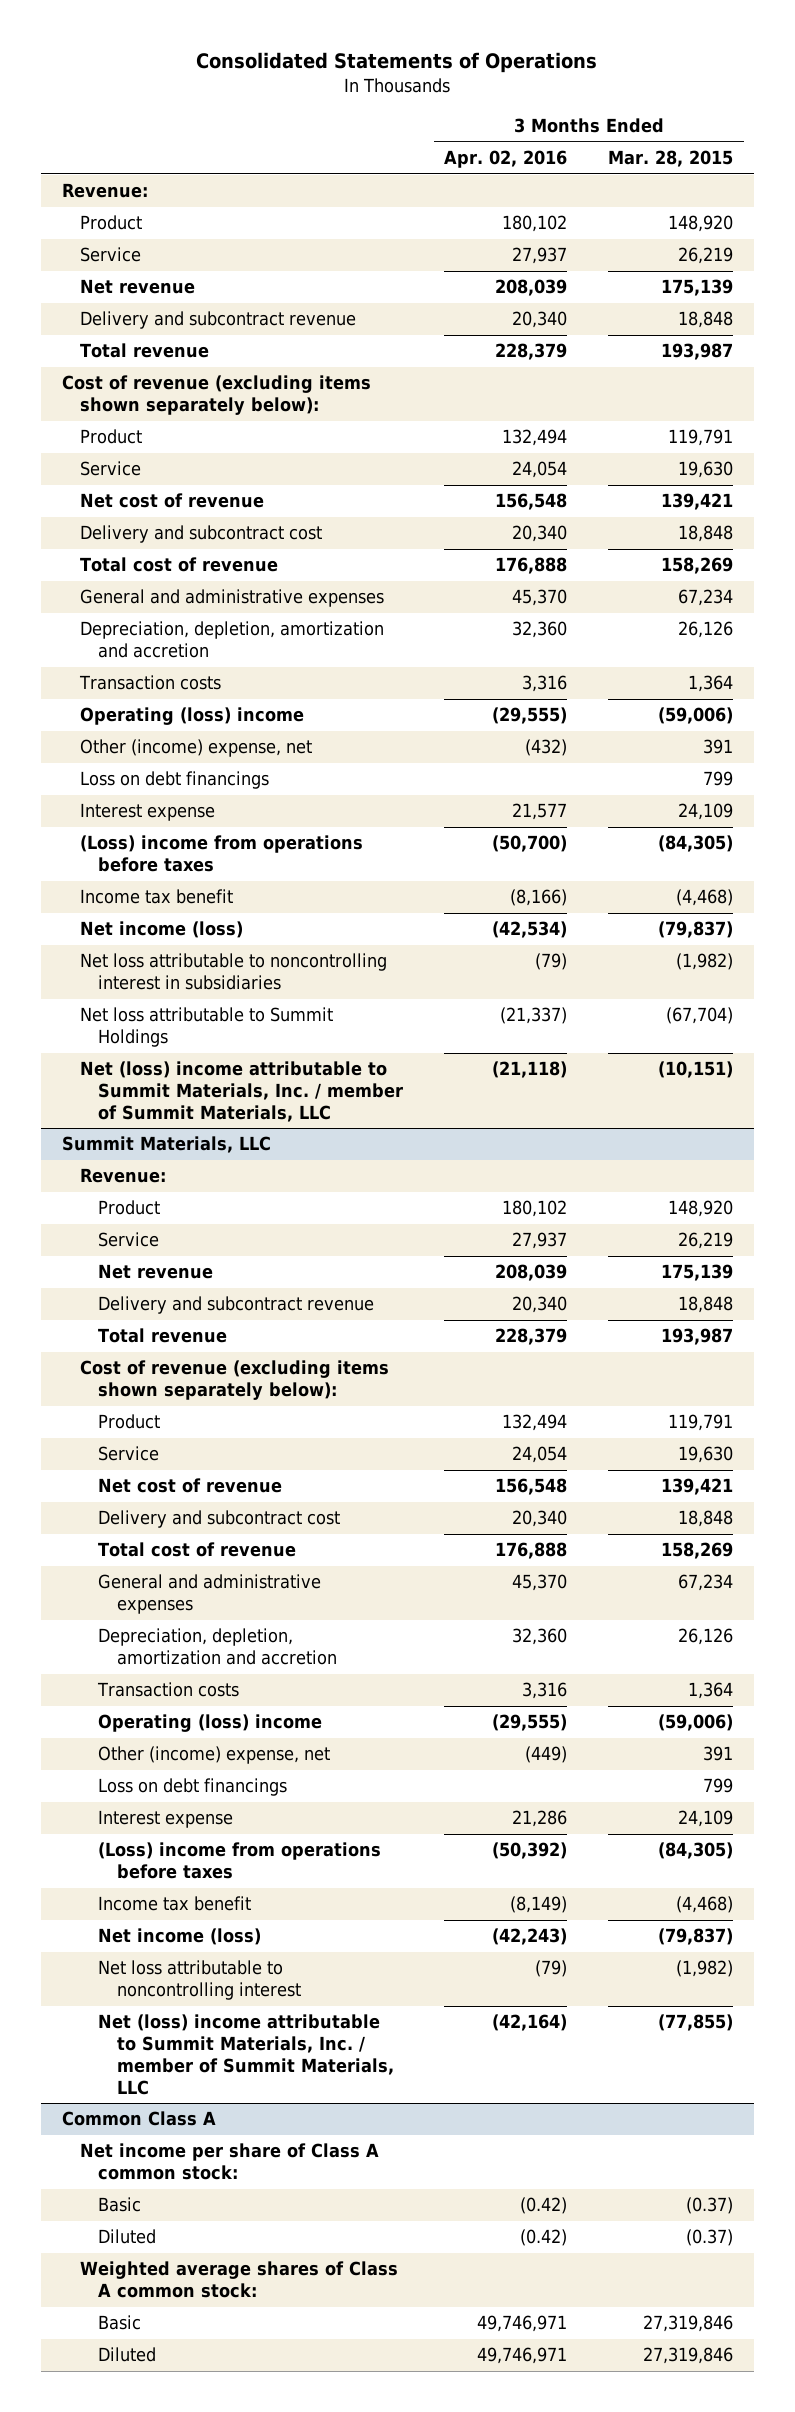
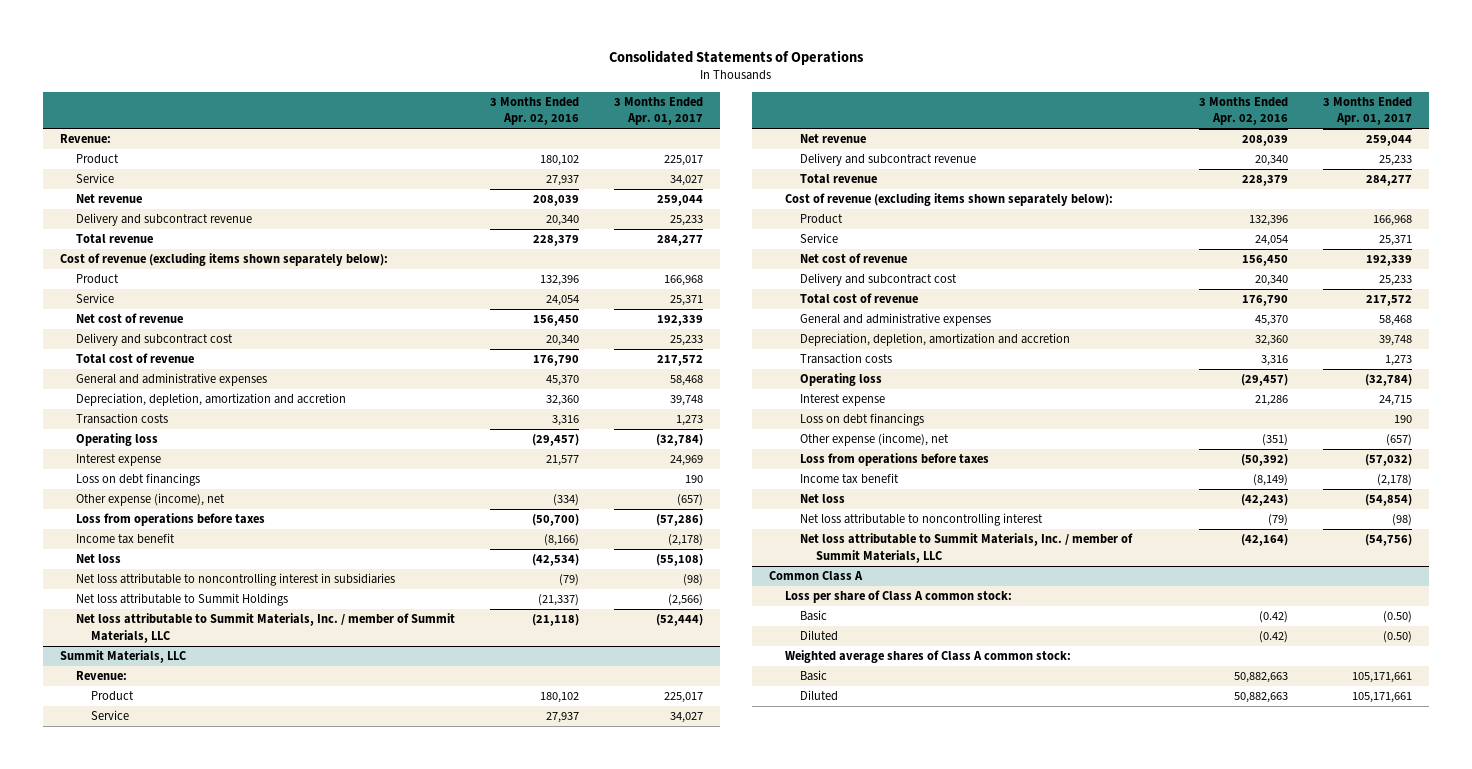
- | 3 Months Ended Apr. 02, 2016 | 3 Months Ended Mar. 28, 2015
+ | 3 Months Ended Apr. 02, 2016 | 3 Months Ended Apr. 01, 2017
- Product | 132,494 | 119,791
+ Product | 132,396 | 166,968
- Net cost of revenue | 156,548 | 139,421
+ Net cost of revenue | 156,450 | 192,339
- Total cost of revenue | 176,888 | 158,269
+ Total cost of revenue | 176,790 | 217,572
- Operating (loss) income | (29,555) | (59,006)
- Other (income) expense, net | (432) | 391
+ Operating loss | (29,457) | (32,784)
- (Loss) income from operations before taxes | (50,700) | (84,305)
moved down: Loss on debt financings | | 190
+ Other expense (income), net | (334) | (657)
+ Loss from operations before taxes | (50,700) | (57,286)
- Net income (loss) | (42,534) | (79,837)
+ Net loss | (42,534) | (55,108)
- Net (loss) income attributable to Summit Materials, Inc. / member of Summit Materials, LLC | (21,118) | (10,151)
+ Net loss attributable to Summit Materials, Inc. / member of Summit Materials, LLC | (21,118) | (52,444)
@ Summit Materials, LLC
- Product | 132,494 | 119,791
+ Product | 132,396 | 166,968
- Net cost of revenue | 156,548 | 139,421
+ Net cost of revenue | 156,450 | 192,339
- Total cost of revenue | 176,888 | 158,269
+ Total cost of revenue | 176,790 | 217,572
- Operating (loss) income | (29,555) | (59,006)
- Other (income) expense, net | (449) | 391
+ Operating loss | (29,457) | (32,784)
- (Loss) income from operations before taxes | (50,392) | (84,305)
moved down: Loss on debt financings | | 190
+ Other expense (income), net | (351) | (657)
+ Loss from operations before taxes | (50,392) | (57,032)
- Net income (loss) | (42,243) | (79,837)
+ Net loss | (42,243) | (54,854)
- Net (loss) income attributable to Summit Materials, Inc. / member of Summit Materials, LLC | (42,164) | (77,855)
+ Net loss attributable to Summit Materials, Inc. / member of Summit Materials, LLC | (42,164) | (54,756)
@ Common Class A
- Net income per share of Class A common stock:
+ Loss per share of Class A common stock:
- Basic | 49,746,971 | 27,319,846
- Diluted | 49,746,971 | 27,319,846
+ Basic | 50,882,663 | 105,171,661
+ Diluted | 50,882,663 | 105,171,661

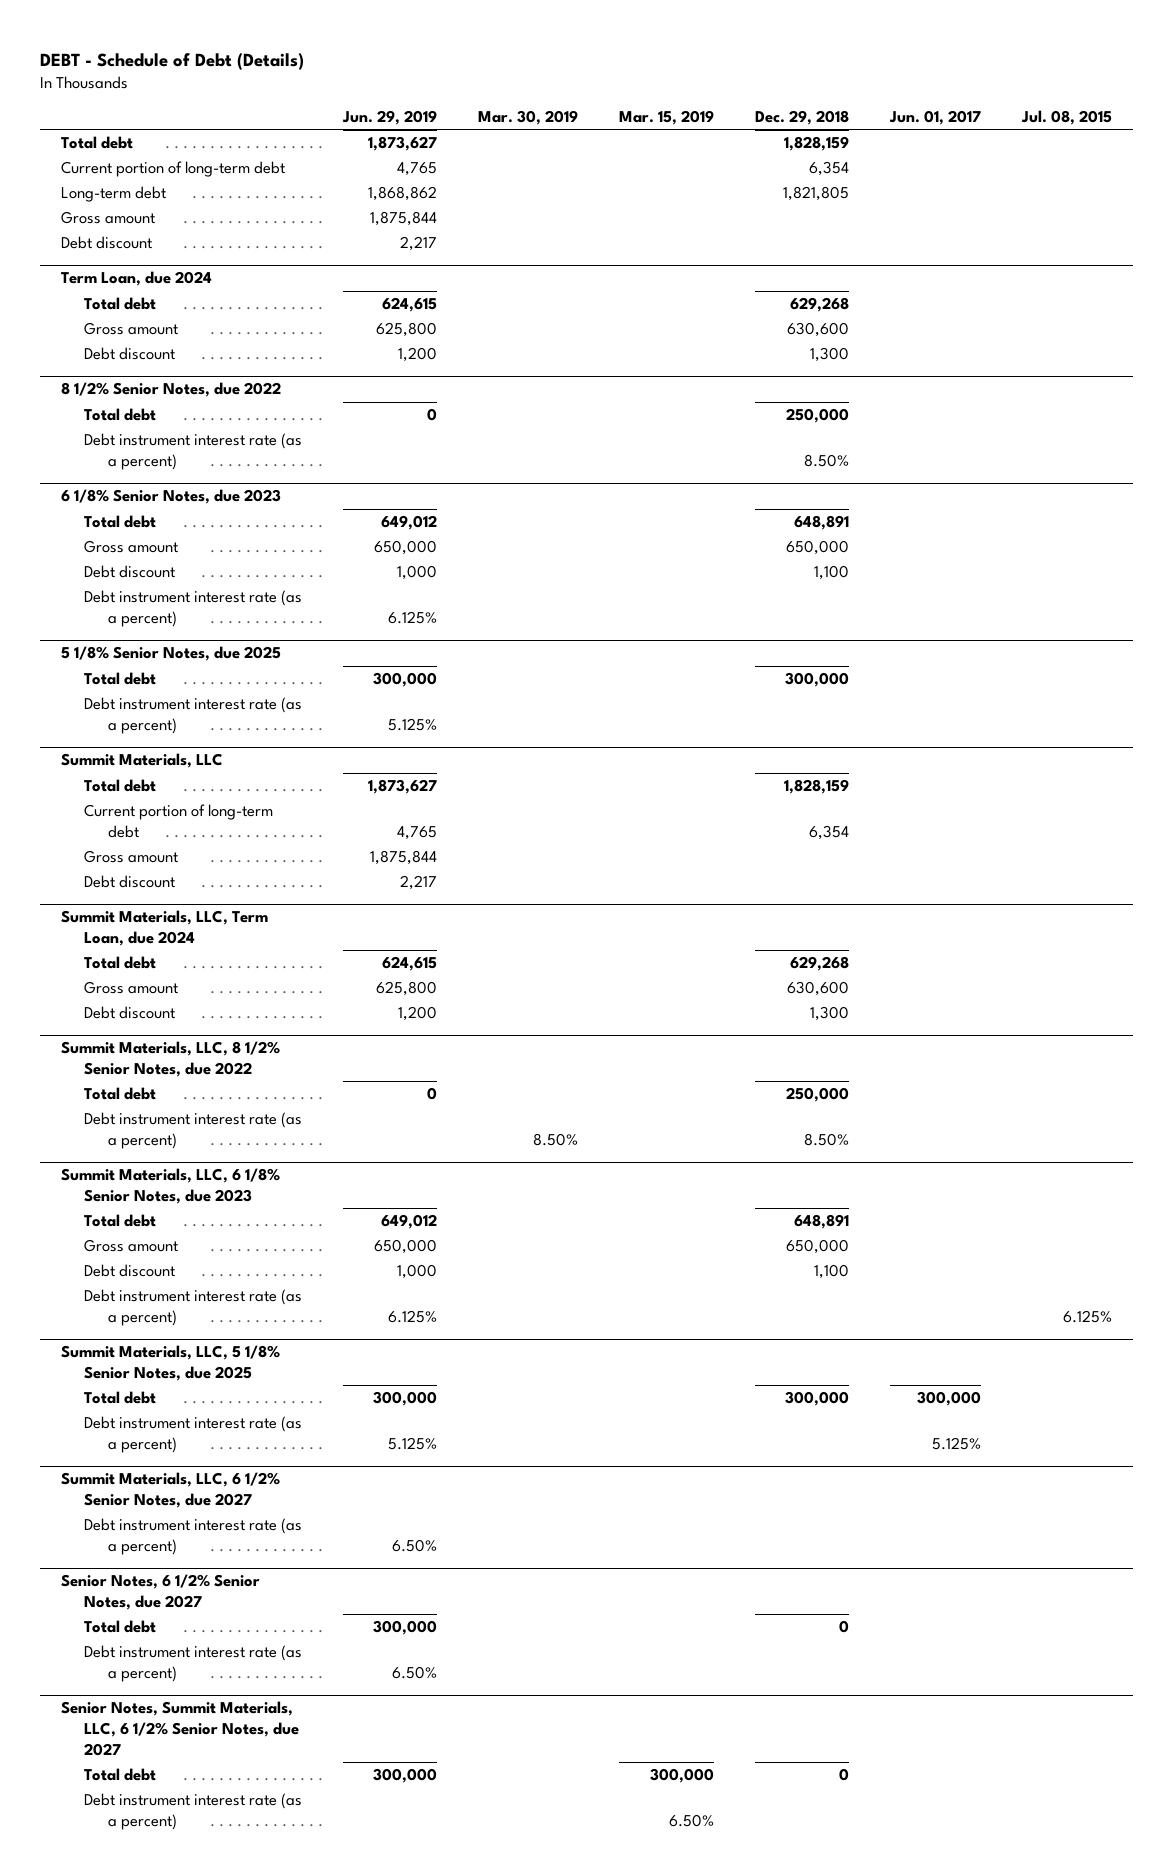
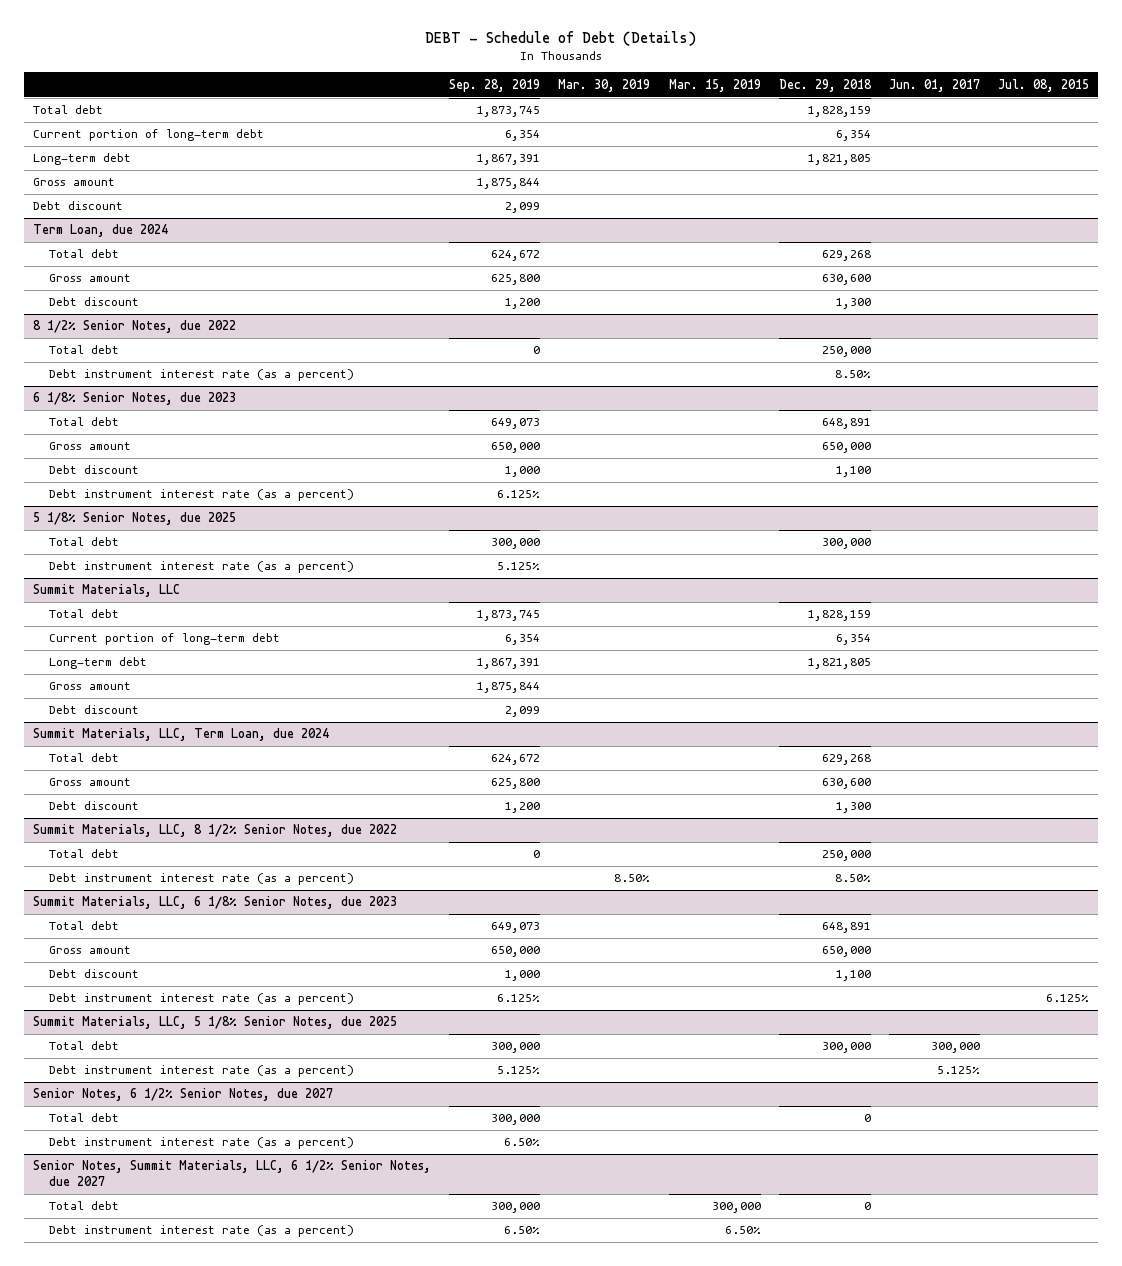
- | Jun. 29, 2019 | Mar. 30, 2019 | Mar. 15, 2019 | Dec. 29, 2018 | Jun. 01, 2017 | Jul. 08, 2015
+ | Sep. 28, 2019 | Mar. 30, 2019 | Mar. 15, 2019 | Dec. 29, 2018 | Jun. 01, 2017 | Jul. 08, 2015
@ Summit Materials, LLC
+ Long-term debt | 1,867,391 | | | 1,821,805 | |
- Summit Materials, LLC, 6 1/2% Senior Notes, due 2027
- Debt instrument interest rate (as a percent) | 6.50% | | | | |

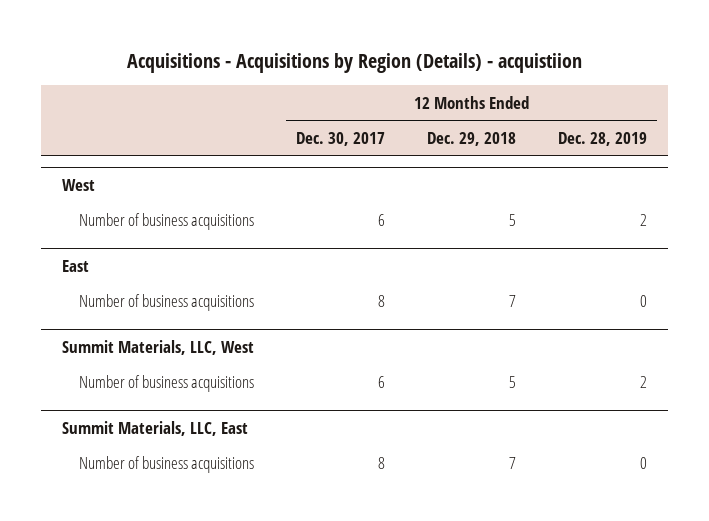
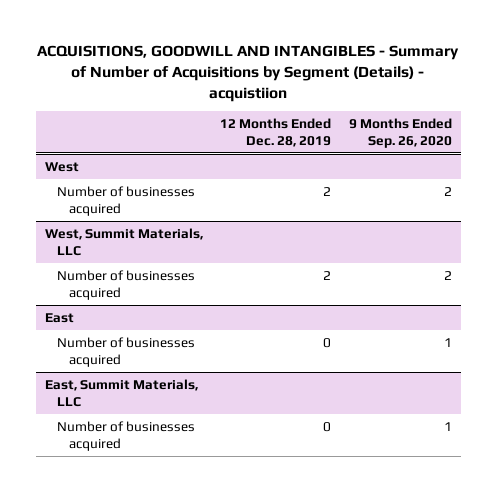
- Acquisitions - Acquisitions by Region (Details) - acquistiion
+ ACQUISITIONS, GOODWILL AND INTANGIBLES - Summary of Number of Acquisitions by Segment (Details) - acquistiion
- | 12 Months Ended Dec. 30, 2017 | 12 Months Ended Dec. 29, 2018 | 12 Months Ended Dec. 28, 2019
+ | 12 Months Ended Dec. 28, 2019 | 9 Months Ended Sep. 26, 2020
@ West
- Number of business acquisitions | 6 | 5 | 2
+ Number of businesses acquired | 2 | 2
+ West, Summit Materials, LLC
+ Number of businesses acquired | 2 | 2
@ East
- Number of business acquisitions | 8 | 7 | 0
- Summit Materials, LLC, West
- Number of business acquisitions | 6 | 5 | 2
- Summit Materials, LLC, East
- Number of business acquisitions | 8 | 7 | 0
@ East
+ Number of businesses acquired | 0 | 1
+ East, Summit Materials, LLC
+ Number of businesses acquired | 0 | 1

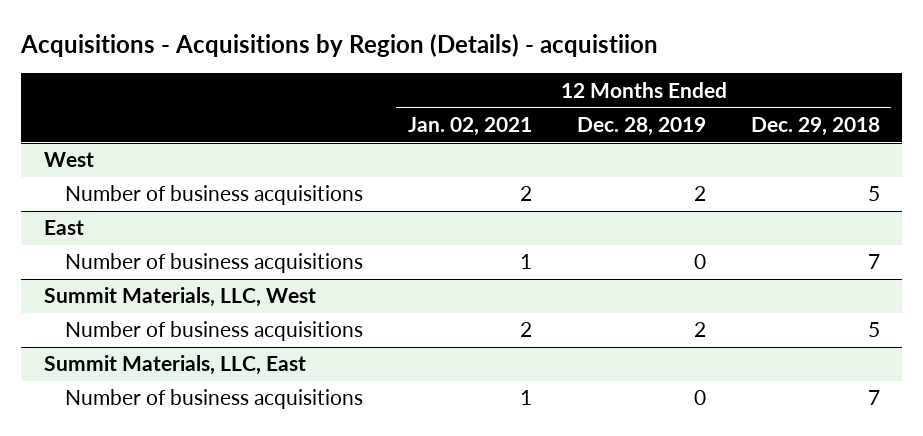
- ACQUISITIONS, GOODWILL AND INTANGIBLES - Summary of Number of Acquisitions by Segment (Details) - acquistiion
+ Acquisitions - Acquisitions by Region (Details) - acquistiion
- | 12 Months Ended Dec. 28, 2019 | 9 Months Ended Sep. 26, 2020
+ | 12 Months Ended Jan. 02, 2021 | 12 Months Ended Dec. 28, 2019 | 12 Months Ended Dec. 29, 2018
@ West
- Number of businesses acquired | 2 | 2
- West, Summit Materials, LLC
- Number of businesses acquired | 2 | 2
@ West
+ Number of business acquisitions | 2 | 2 | 5
@ East
- Number of businesses acquired | 0 | 1
- East, Summit Materials, LLC
- Number of businesses acquired | 0 | 1
@ East
+ Number of business acquisitions | 1 | 0 | 7
+ Summit Materials, LLC, West
+ Number of business acquisitions | 2 | 2 | 5
+ Summit Materials, LLC, East
+ Number of business acquisitions | 1 | 0 | 7

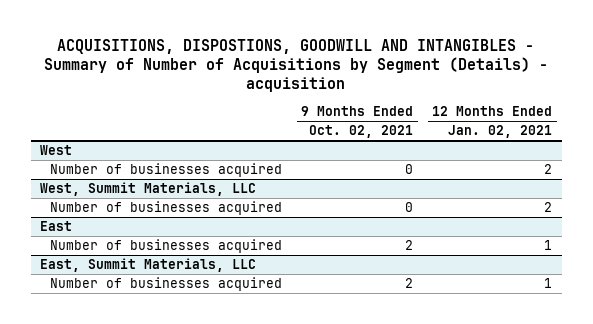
- Acquisitions - Acquisitions by Region (Details) - acquistiion
+ ACQUISITIONS, DISPOSTIONS, GOODWILL AND INTANGIBLES - Summary of Number of Acquisitions by Segment (Details) - acquisition
- | 12 Months Ended Jan. 02, 2021 | 12 Months Ended Dec. 28, 2019 | 12 Months Ended Dec. 29, 2018
+ | 9 Months Ended Oct. 02, 2021 | 12 Months Ended Jan. 02, 2021
@ West
- Number of business acquisitions | 2 | 2 | 5
+ Number of businesses acquired | 0 | 2
+ West, Summit Materials, LLC
+ Number of businesses acquired | 0 | 2
@ East
- Number of business acquisitions | 1 | 0 | 7
- Summit Materials, LLC, West
- Number of business acquisitions | 2 | 2 | 5
- Summit Materials, LLC, East
- Number of business acquisitions | 1 | 0 | 7
@ East
+ Number of businesses acquired | 2 | 1
+ East, Summit Materials, LLC
+ Number of businesses acquired | 2 | 1

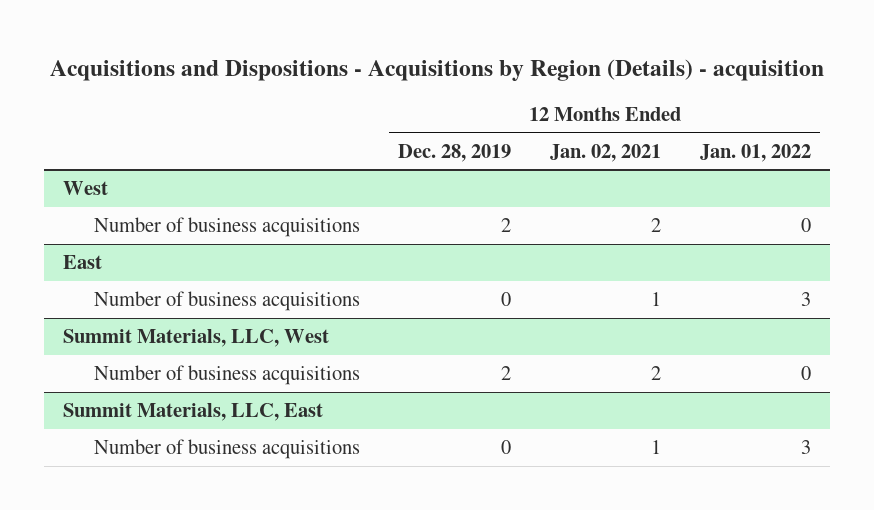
- ACQUISITIONS, DISPOSTIONS, GOODWILL AND INTANGIBLES - Summary of Number of Acquisitions by Segment (Details) - acquisition
+ Acquisitions and Dispositions - Acquisitions by Region (Details) - acquisition
- | 9 Months Ended Oct. 02, 2021 | 12 Months Ended Jan. 02, 2021
+ | 12 Months Ended Dec. 28, 2019 | 12 Months Ended Jan. 02, 2021 | 12 Months Ended Jan. 01, 2022
@ West
- Number of businesses acquired | 0 | 2
- West, Summit Materials, LLC
- Number of businesses acquired | 0 | 2
@ West
+ Number of business acquisitions | 2 | 2 | 0
@ East
- Number of businesses acquired | 2 | 1
- East, Summit Materials, LLC
- Number of businesses acquired | 2 | 1
@ East
+ Number of business acquisitions | 0 | 1 | 3
+ Summit Materials, LLC, West
+ Number of business acquisitions | 2 | 2 | 0
+ Summit Materials, LLC, East
+ Number of business acquisitions | 0 | 1 | 3

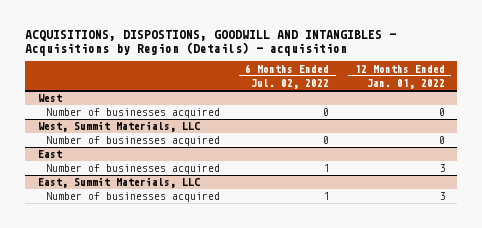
- Acquisitions and Dispositions - Acquisitions by Region (Details) - acquisition
+ ACQUISITIONS, DISPOSTIONS, GOODWILL AND INTANGIBLES - Acquisitions by Region (Details) - acquisition
- | 12 Months Ended Dec. 28, 2019 | 12 Months Ended Jan. 02, 2021 | 12 Months Ended Jan. 01, 2022
+ | 6 Months Ended Jul. 02, 2022 | 12 Months Ended Jan. 01, 2022
@ West
- Number of business acquisitions | 2 | 2 | 0
+ Number of businesses acquired | 0 | 0
+ West, Summit Materials, LLC
+ Number of businesses acquired | 0 | 0
@ East
- Number of business acquisitions | 0 | 1 | 3
- Summit Materials, LLC, West
- Number of business acquisitions | 2 | 2 | 0
- Summit Materials, LLC, East
- Number of business acquisitions | 0 | 1 | 3
@ East
+ Number of businesses acquired | 1 | 3
+ East, Summit Materials, LLC
+ Number of businesses acquired | 1 | 3

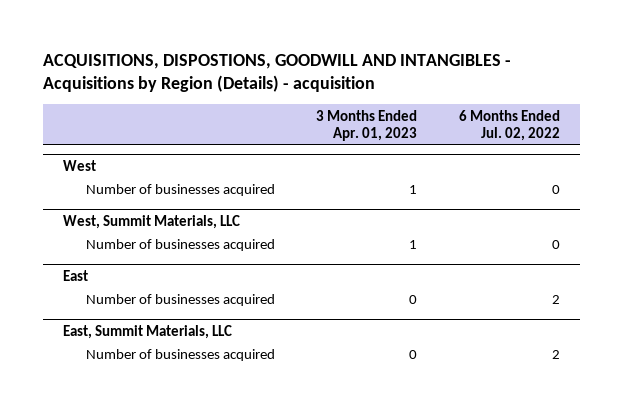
- | 6 Months Ended Jul. 02, 2022 | 12 Months Ended Jan. 01, 2022
+ | 3 Months Ended Apr. 01, 2023 | 6 Months Ended Jul. 02, 2022
@ East
- Number of businesses acquired | 1 | 3
+ Number of businesses acquired | 0 | 2
@ East, Summit Materials, LLC
- Number of businesses acquired | 1 | 3
+ Number of businesses acquired | 0 | 2

